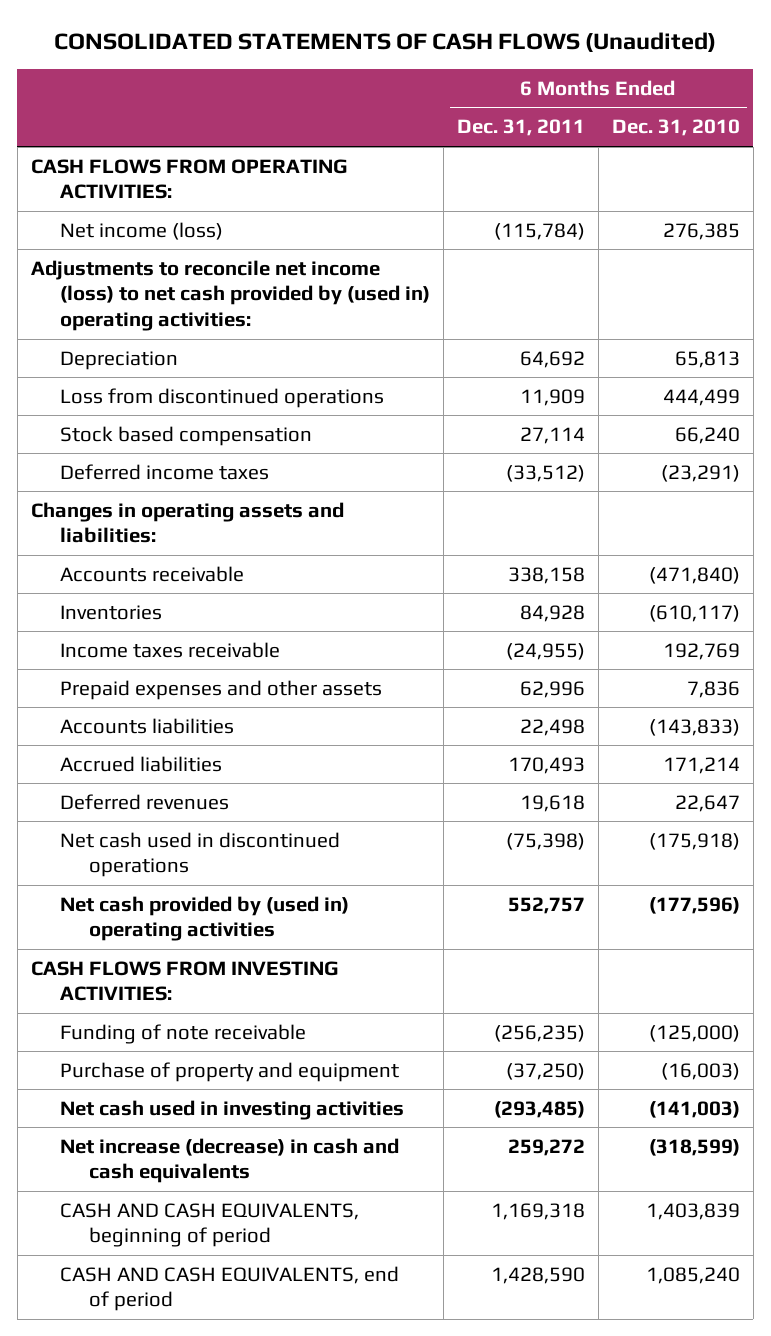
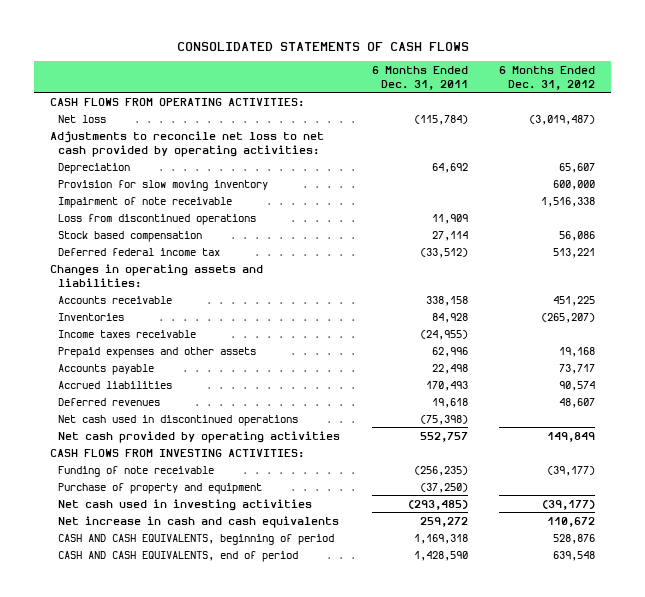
- CONSOLIDATED STATEMENTS OF CASH FLOWS (Unaudited)
+ CONSOLIDATED STATEMENTS OF CASH FLOWS
- | 6 Months Ended Dec. 31, 2011 | 6 Months Ended Dec. 31, 2010
+ | 6 Months Ended Dec. 31, 2011 | 6 Months Ended Dec. 31, 2012
- Net income (loss) | (115,784) | 276,385
- Adjustments to reconcile net income (loss) to net cash provided by (used in) operating activities:
+ Net loss | (115,784) | (3,019,487)
+ Adjustments to reconcile net loss to net cash provided by operating activities:
+ Provision for slow moving inventory | | 600,000
+ Impairment of note receivable | | 1,516,338
- Deferred income taxes | (33,512) | (23,291)
+ Deferred federal income tax | (33,512) | 513,221
- Accounts liabilities | 22,498 | (143,833)
+ Accounts payable | 22,498 | 73,717
- Net cash provided by (used in) operating activities | 552,757 | (177,596)
+ Net cash provided by operating activities | 552,757 | 149,849
- Net increase (decrease) in cash and cash equivalents | 259,272 | (318,599)
+ Net increase in cash and cash equivalents | 259,272 | 110,672

